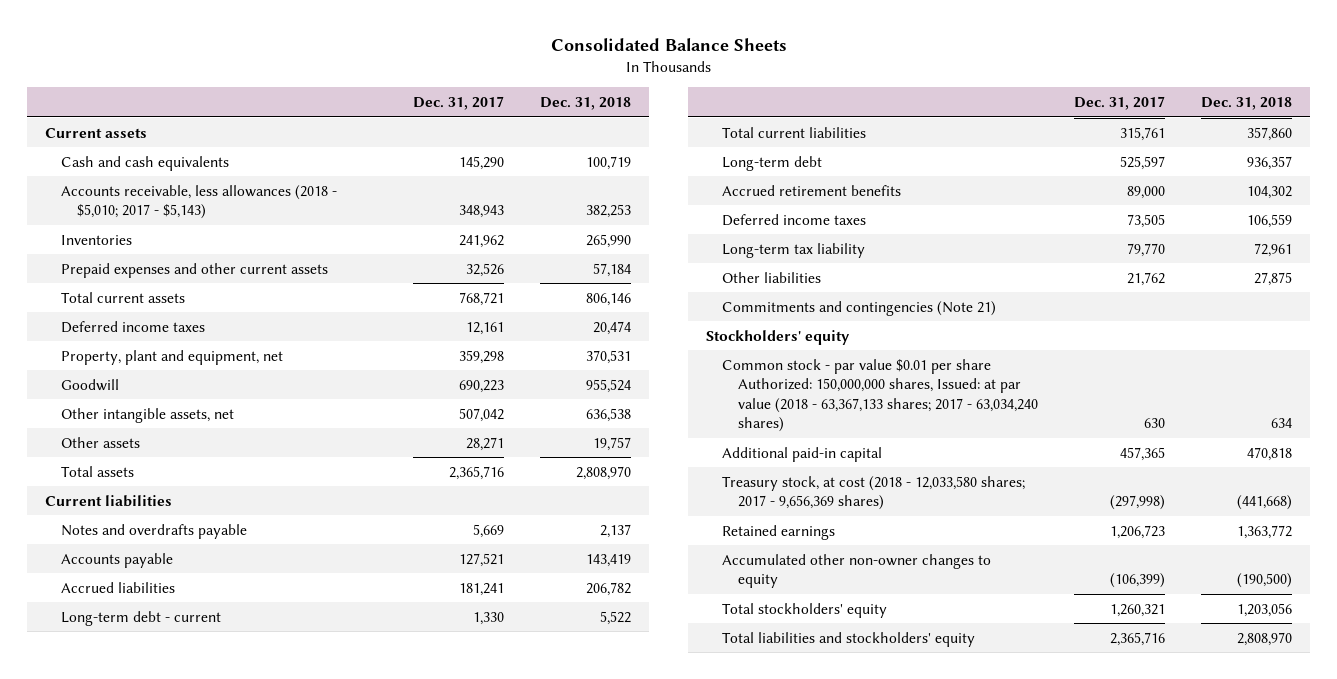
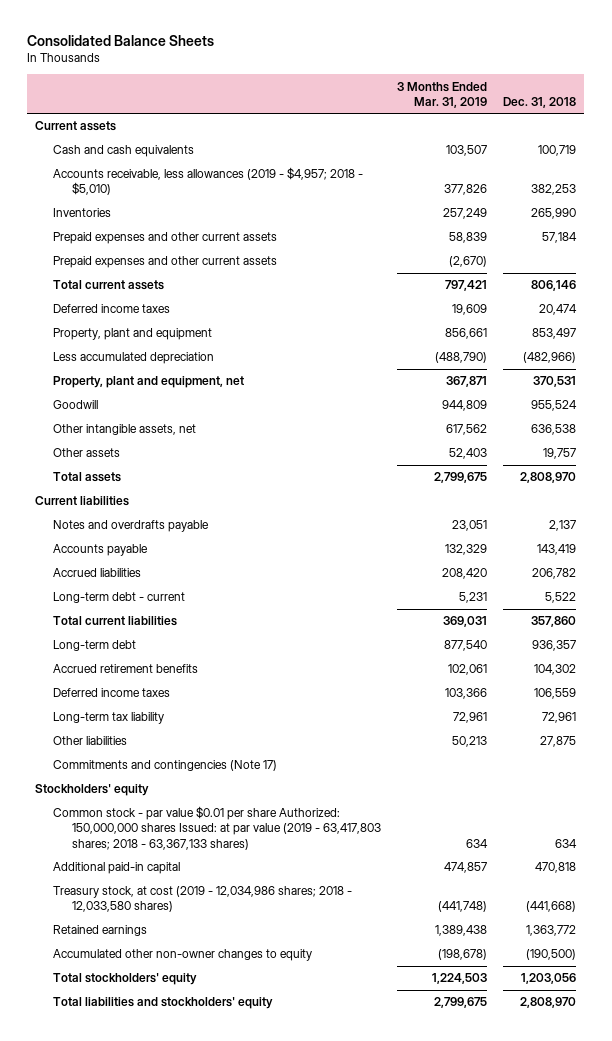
- | Dec. 31, 2017 | Dec. 31, 2018
+ | 3 Months Ended Mar. 31, 2019 | Dec. 31, 2018
- Accounts receivable, less allowances (2018 - $5,010; 2017 - $5,143) | 348,943 | 382,253
+ Accounts receivable, less allowances (2019 - $4,957; 2018 - $5,010) | 377,826 | 382,253
+ Prepaid expenses and other current assets | (2,670) |
+ Property, plant and equipment | 856,661 | 853,497
+ Less accumulated depreciation | (488,790) | (482,966)
- Commitments and contingencies (Note 21)
+ Commitments and contingencies (Note 17)
- Common stock - par value $0.01 per share Authorized: 150,000,000 shares, Issued: at par value (2018 - 63,367,133 shares; 2017 - 63,034,240 shares) | 630 | 634
+ Common stock - par value $0.01 per share Authorized: 150,000,000 shares Issued: at par value (2019 - 63,417,803 shares; 2018 - 63,367,133 shares) | 634 | 634
- Treasury stock, at cost (2018 - 12,033,580 shares; 2017 - 9,656,369 shares) | (297,998) | (441,668)
+ Treasury stock, at cost (2019 - 12,034,986 shares; 2018 - 12,033,580 shares) | (441,748) | (441,668)

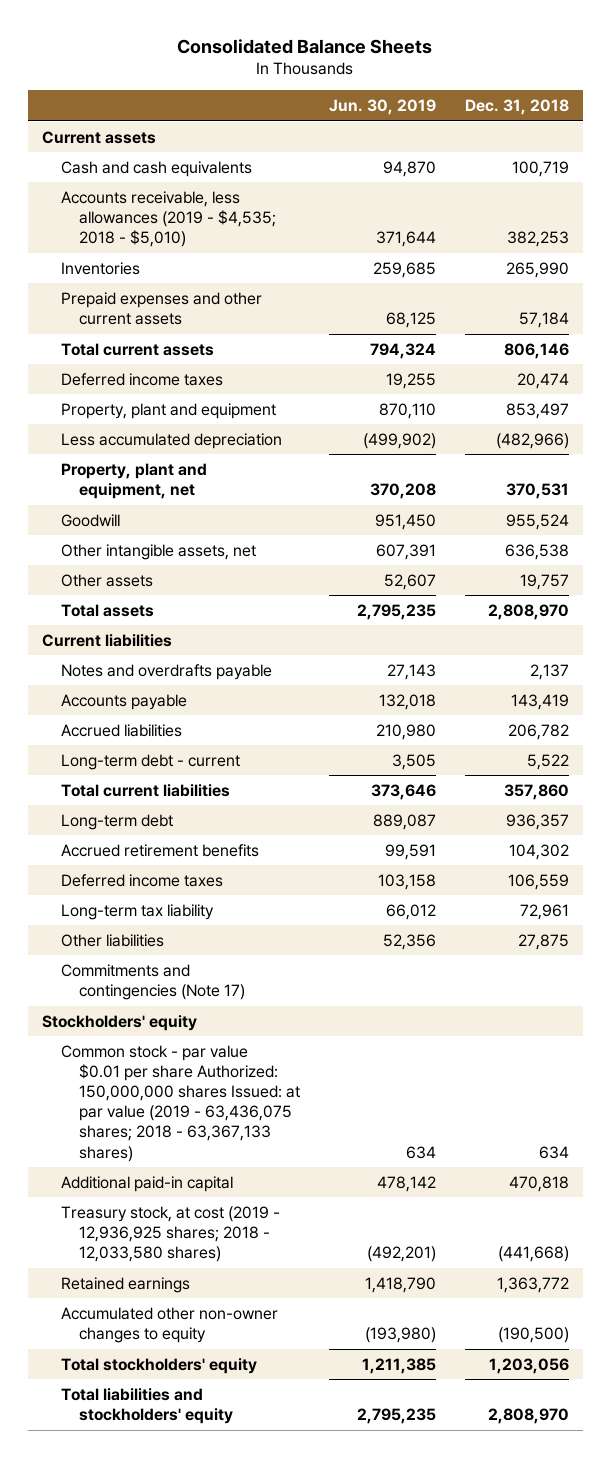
- | 3 Months Ended Mar. 31, 2019 | Dec. 31, 2018
+ | Jun. 30, 2019 | Dec. 31, 2018
- Accounts receivable, less allowances (2019 - $4,957; 2018 - $5,010) | 377,826 | 382,253
+ Accounts receivable, less allowances (2019 - $4,535; 2018 - $5,010) | 371,644 | 382,253
- Prepaid expenses and other current assets | (2,670) |
- Common stock - par value $0.01 per share Authorized: 150,000,000 shares Issued: at par value (2019 - 63,417,803 shares; 2018 - 63,367,133 shares) | 634 | 634
+ Common stock - par value $0.01 per share Authorized: 150,000,000 shares Issued: at par value (2019 - 63,436,075 shares; 2018 - 63,367,133 shares) | 634 | 634
- Treasury stock, at cost (2019 - 12,034,986 shares; 2018 - 12,033,580 shares) | (441,748) | (441,668)
+ Treasury stock, at cost (2019 - 12,936,925 shares; 2018 - 12,033,580 shares) | (492,201) | (441,668)

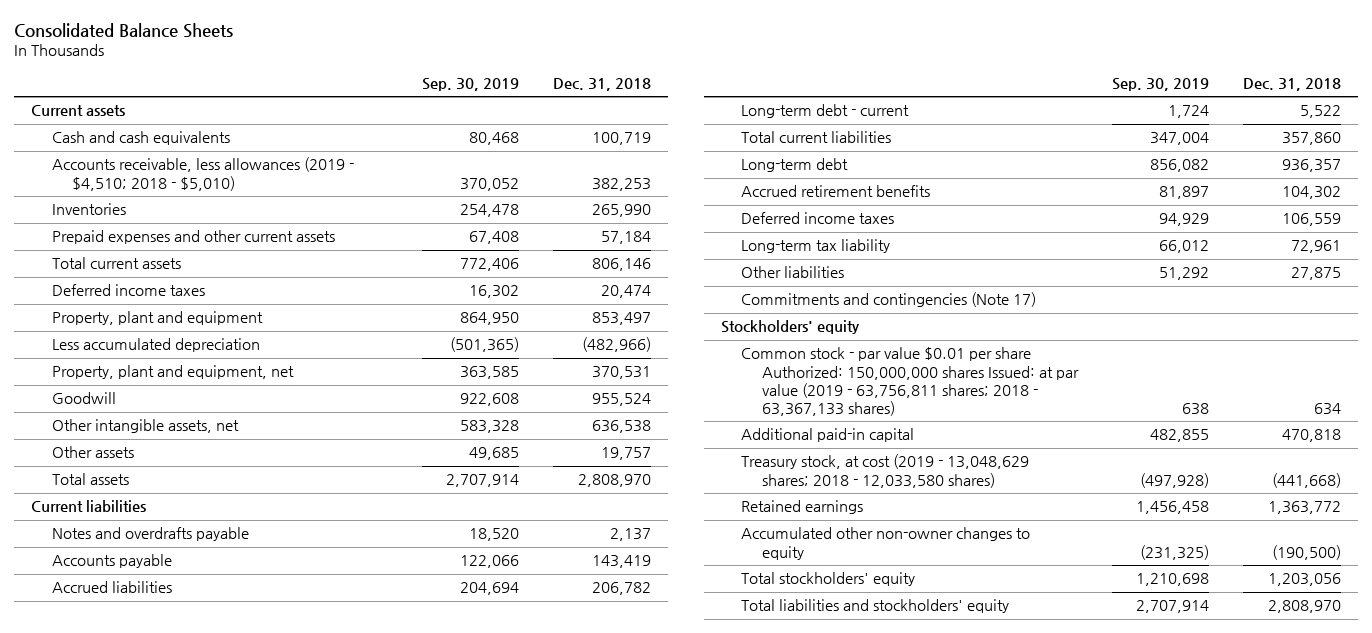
- | Jun. 30, 2019 | Dec. 31, 2018
+ | Sep. 30, 2019 | Dec. 31, 2018
- Accounts receivable, less allowances (2019 - $4,535; 2018 - $5,010) | 371,644 | 382,253
+ Accounts receivable, less allowances (2019 - $4,510; 2018 - $5,010) | 370,052 | 382,253
- Common stock - par value $0.01 per share Authorized: 150,000,000 shares Issued: at par value (2019 - 63,436,075 shares; 2018 - 63,367,133 shares) | 634 | 634
+ Common stock - par value $0.01 per share Authorized: 150,000,000 shares Issued: at par value (2019 - 63,756,811 shares; 2018 - 63,367,133 shares) | 638 | 634
- Treasury stock, at cost (2019 - 12,936,925 shares; 2018 - 12,033,580 shares) | (492,201) | (441,668)
+ Treasury stock, at cost (2019 - 13,048,629 shares; 2018 - 12,033,580 shares) | (497,928) | (441,668)

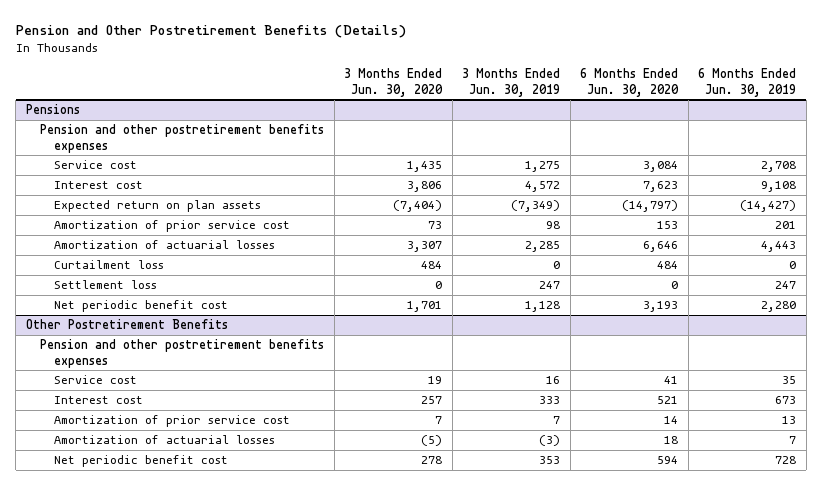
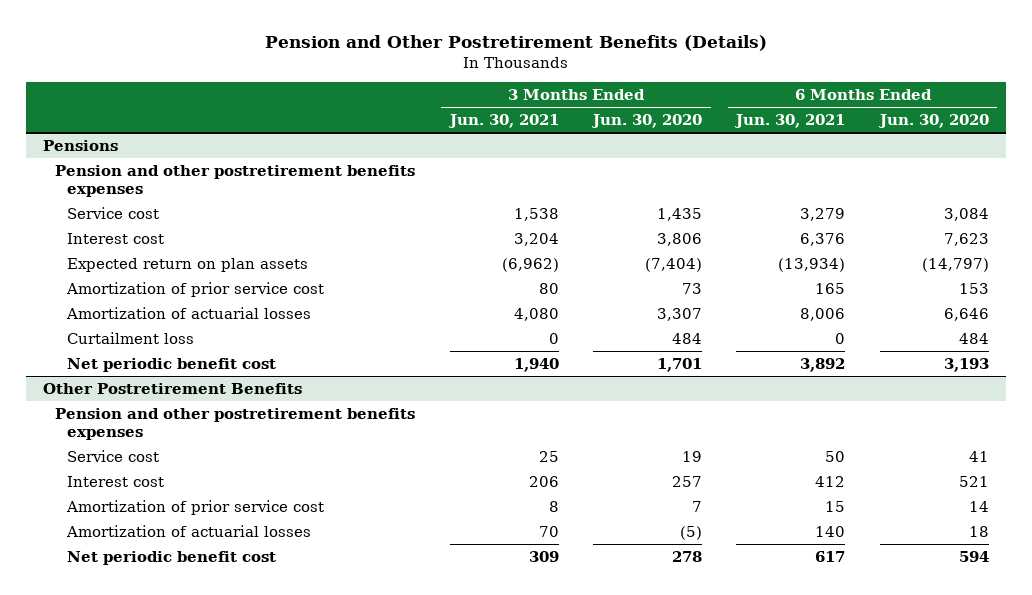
- | 3 Months Ended Jun. 30, 2020 | 3 Months Ended Jun. 30, 2019 | 6 Months Ended Jun. 30, 2020 | 6 Months Ended Jun. 30, 2019
+ | 3 Months Ended Jun. 30, 2021 | 3 Months Ended Jun. 30, 2020 | 6 Months Ended Jun. 30, 2021 | 6 Months Ended Jun. 30, 2020
@ Pensions
- Settlement loss | 0 | 247 | 0 | 247

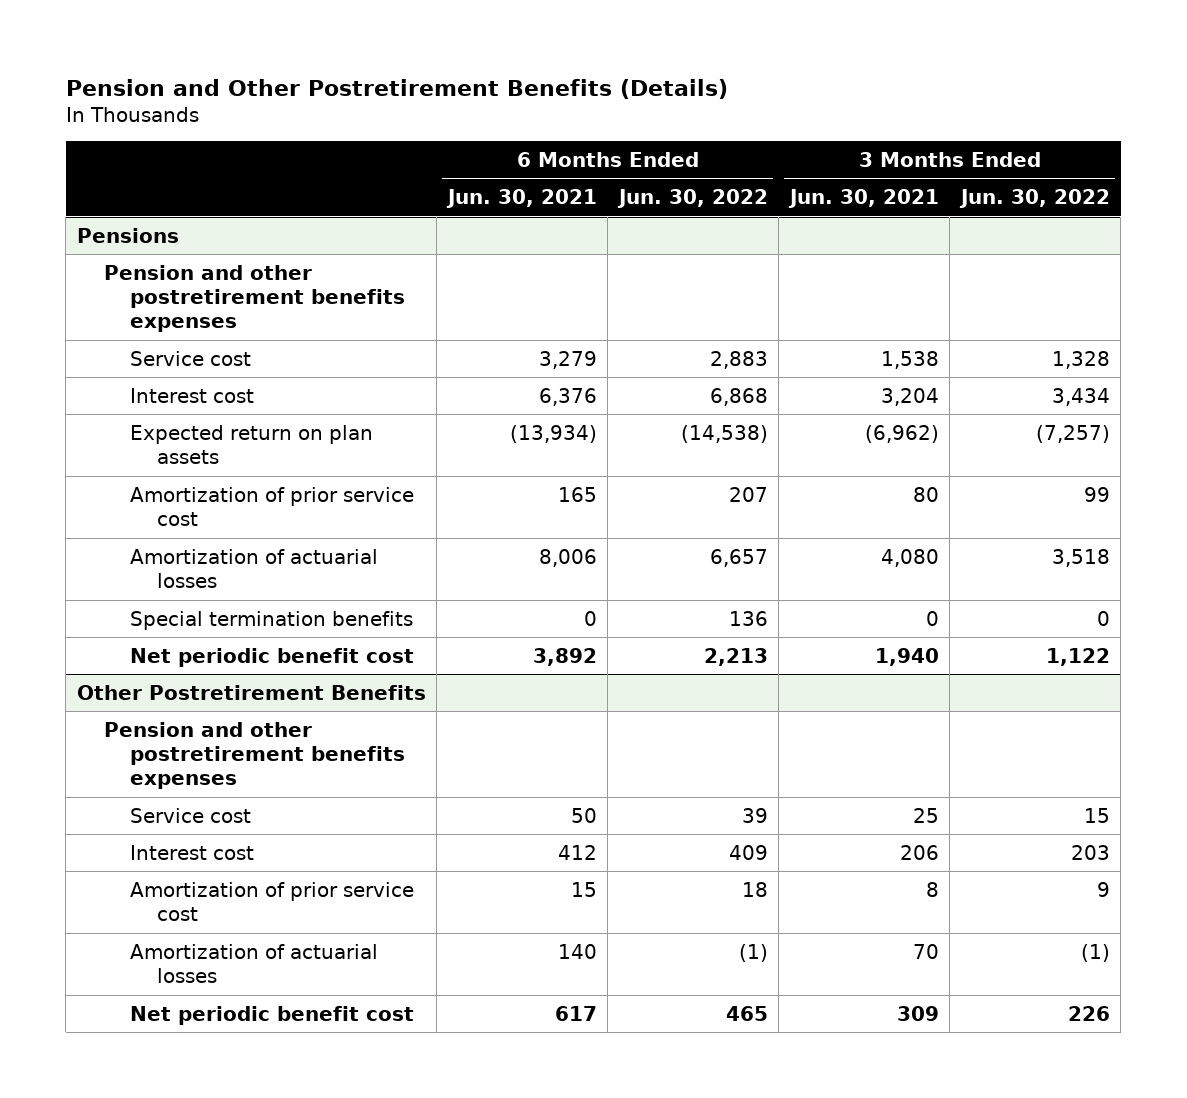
- | 3 Months Ended Jun. 30, 2021 | 3 Months Ended Jun. 30, 2020 | 6 Months Ended Jun. 30, 2021 | 6 Months Ended Jun. 30, 2020
+ | 6 Months Ended Jun. 30, 2021 | 6 Months Ended Jun. 30, 2022 | 3 Months Ended Jun. 30, 2021 | 3 Months Ended Jun. 30, 2022
@ Pensions
- Curtailment loss | 0 | 484 | 0 | 484
+ Special termination benefits | 0 | 136 | 0 | 0

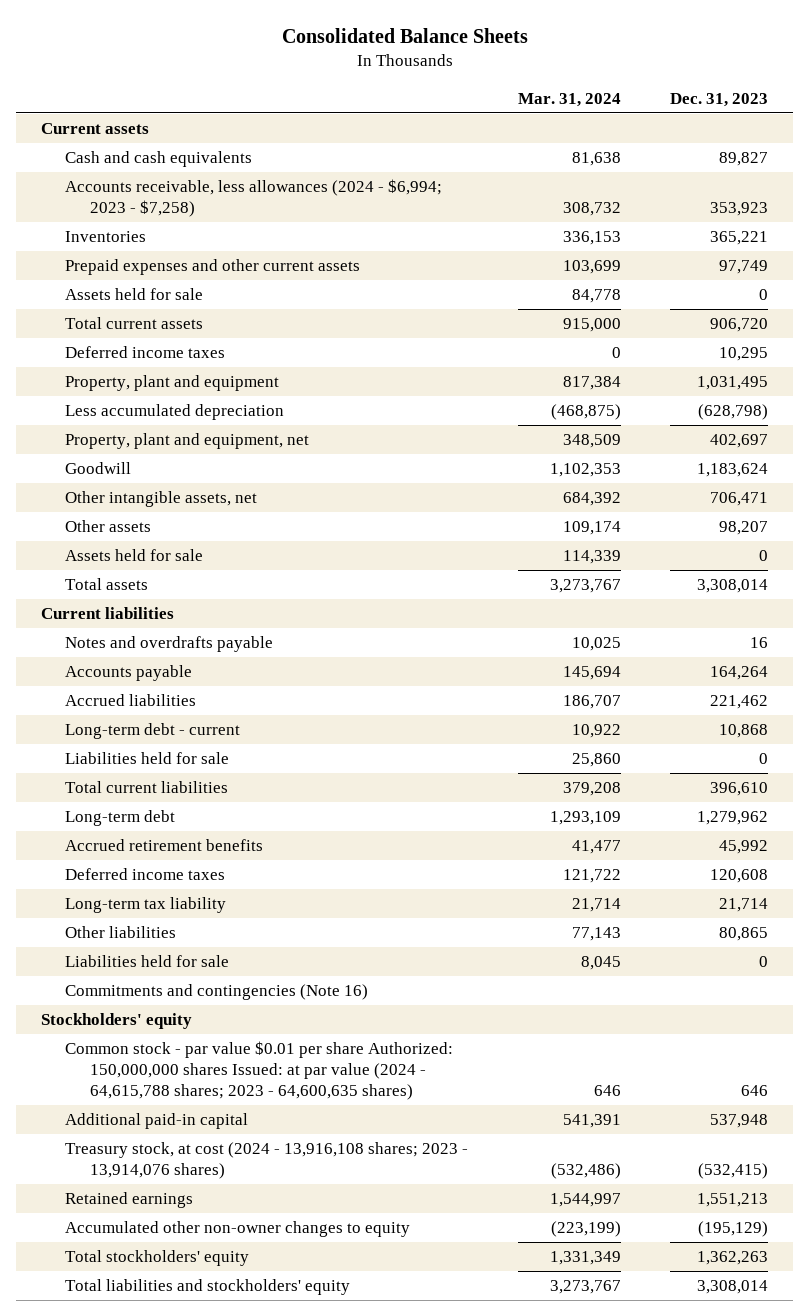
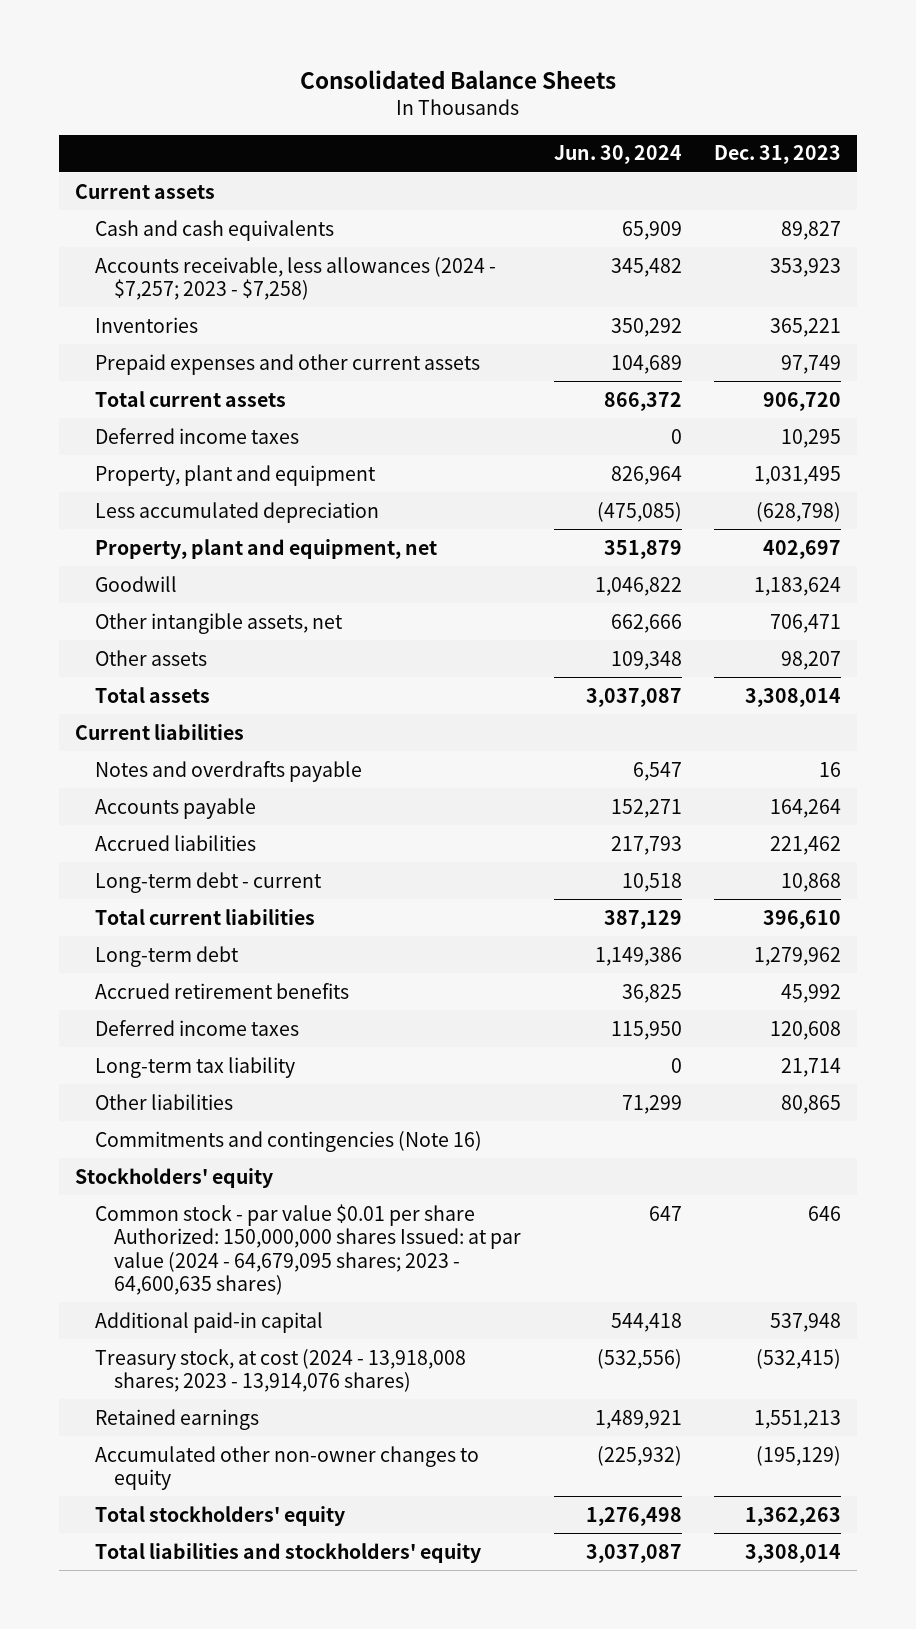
- | Mar. 31, 2024 | Dec. 31, 2023
+ | Jun. 30, 2024 | Dec. 31, 2023
- Accounts receivable, less allowances (2024 - $6,994; 2023 - $7,258) | 308,732 | 353,923
+ Accounts receivable, less allowances (2024 - $7,257; 2023 - $7,258) | 345,482 | 353,923
- Assets held for sale | 84,778 | 0
- Assets held for sale | 114,339 | 0
- Liabilities held for sale | 25,860 | 0
- Liabilities held for sale | 8,045 | 0
- Common stock - par value $0.01 per share Authorized: 150,000,000 shares Issued: at par value (2024 - 64,615,788 shares; 2023 - 64,600,635 shares) | 646 | 646
+ Common stock - par value $0.01 per share Authorized: 150,000,000 shares Issued: at par value (2024 - 64,679,095 shares; 2023 - 64,600,635 shares) | 647 | 646
- Treasury stock, at cost (2024 - 13,916,108 shares; 2023 - 13,914,076 shares) | (532,486) | (532,415)
+ Treasury stock, at cost (2024 - 13,918,008 shares; 2023 - 13,914,076 shares) | (532,556) | (532,415)

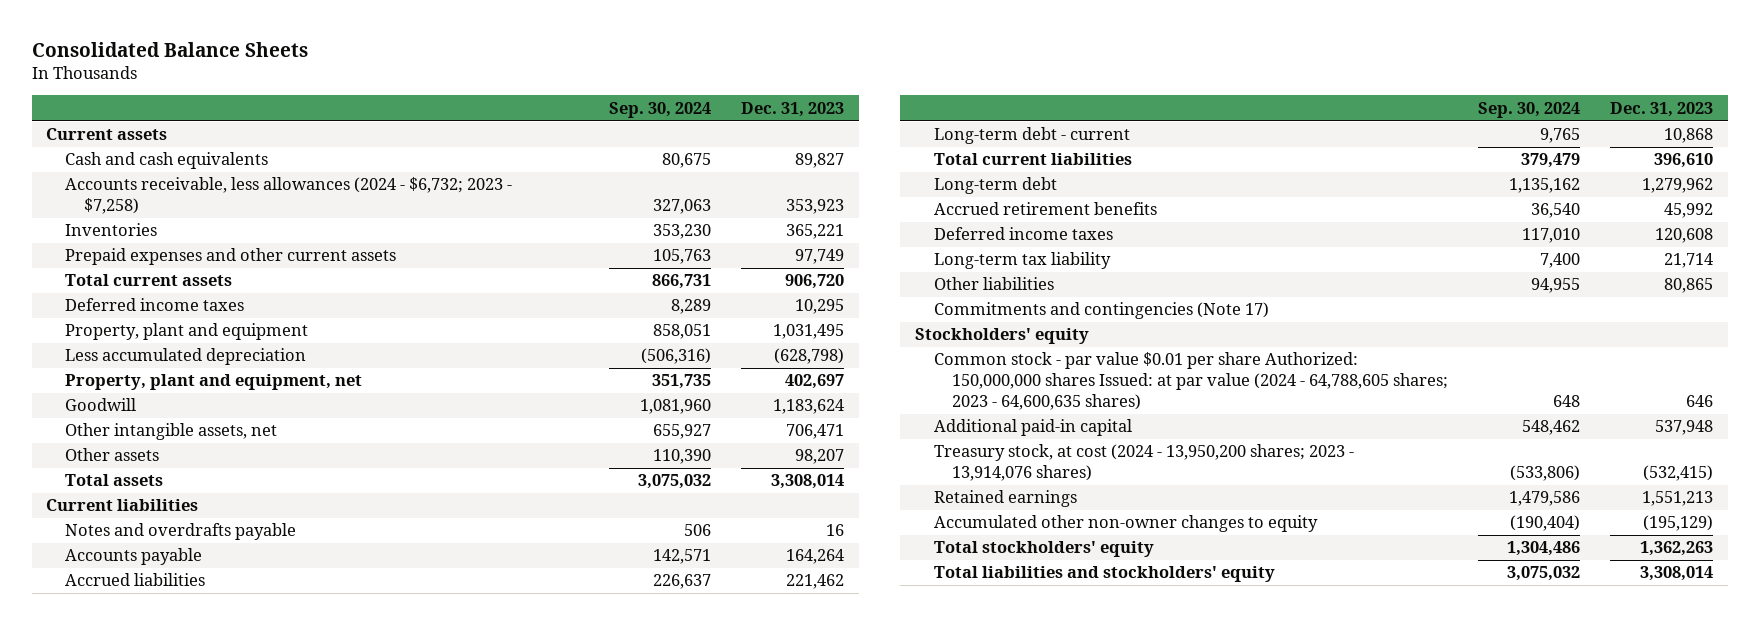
- | Jun. 30, 2024 | Dec. 31, 2023
+ | Sep. 30, 2024 | Dec. 31, 2023
- Accounts receivable, less allowances (2024 - $7,257; 2023 - $7,258) | 345,482 | 353,923
+ Accounts receivable, less allowances (2024 - $6,732; 2023 - $7,258) | 327,063 | 353,923
- Commitments and contingencies (Note 16)
+ Commitments and contingencies (Note 17)
- Common stock - par value $0.01 per share Authorized: 150,000,000 shares Issued: at par value (2024 - 64,679,095 shares; 2023 - 64,600,635 shares) | 647 | 646
+ Common stock - par value $0.01 per share Authorized: 150,000,000 shares Issued: at par value (2024 - 64,788,605 shares; 2023 - 64,600,635 shares) | 648 | 646
- Treasury stock, at cost (2024 - 13,918,008 shares; 2023 - 13,914,076 shares) | (532,556) | (532,415)
+ Treasury stock, at cost (2024 - 13,950,200 shares; 2023 - 13,914,076 shares) | (533,806) | (532,415)

